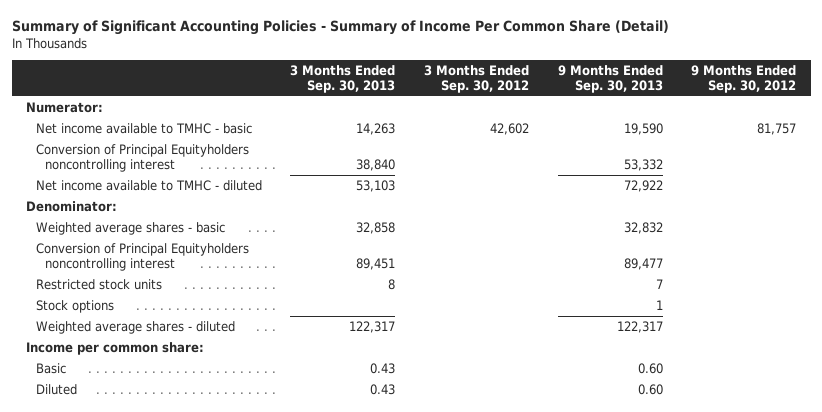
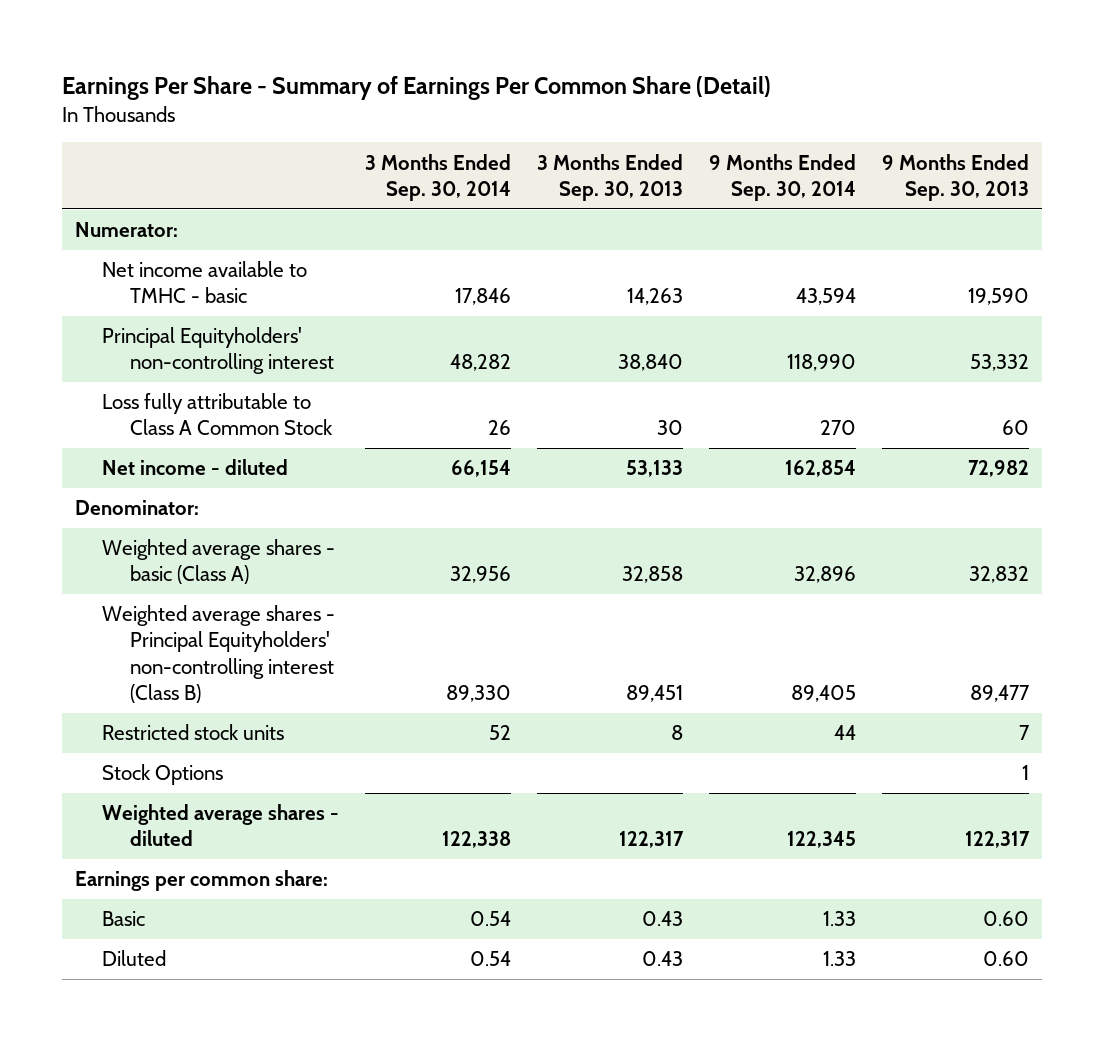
- Summary of Significant Accounting Policies - Summary of Income Per Common Share (Detail)
+ Earnings Per Share - Summary of Earnings Per Common Share (Detail)
- | 3 Months Ended Sep. 30, 2013 | 3 Months Ended Sep. 30, 2012 | 9 Months Ended Sep. 30, 2013 | 9 Months Ended Sep. 30, 2012
+ | 3 Months Ended Sep. 30, 2014 | 3 Months Ended Sep. 30, 2013 | 9 Months Ended Sep. 30, 2014 | 9 Months Ended Sep. 30, 2013
- Conversion of Principal Equityholders noncontrolling interest | 38,840 | | 53,332 |
- Net income available to TMHC - diluted | 53,103 | | 72,922 |
+ Principal Equityholders' non-controlling interest | 48,282 | 38,840 | 118,990 | 53,332
+ Loss fully attributable to Class A Common Stock | 26 | 30 | 270 | 60
+ Net income - diluted | 66,154 | 53,133 | 162,854 | 72,982
- Weighted average shares - basic | 32,858 | | 32,832 |
- Conversion of Principal Equityholders noncontrolling interest | 89,451 | | 89,477 |
+ Weighted average shares - basic (Class A) | 32,956 | 32,858 | 32,896 | 32,832
+ Weighted average shares - Principal Equityholders' non-controlling interest (Class B) | 89,330 | 89,451 | 89,405 | 89,477
- Stock options | | | 1 |
+ Stock Options | | | | 1
- Income per common share:
+ Earnings per common share:

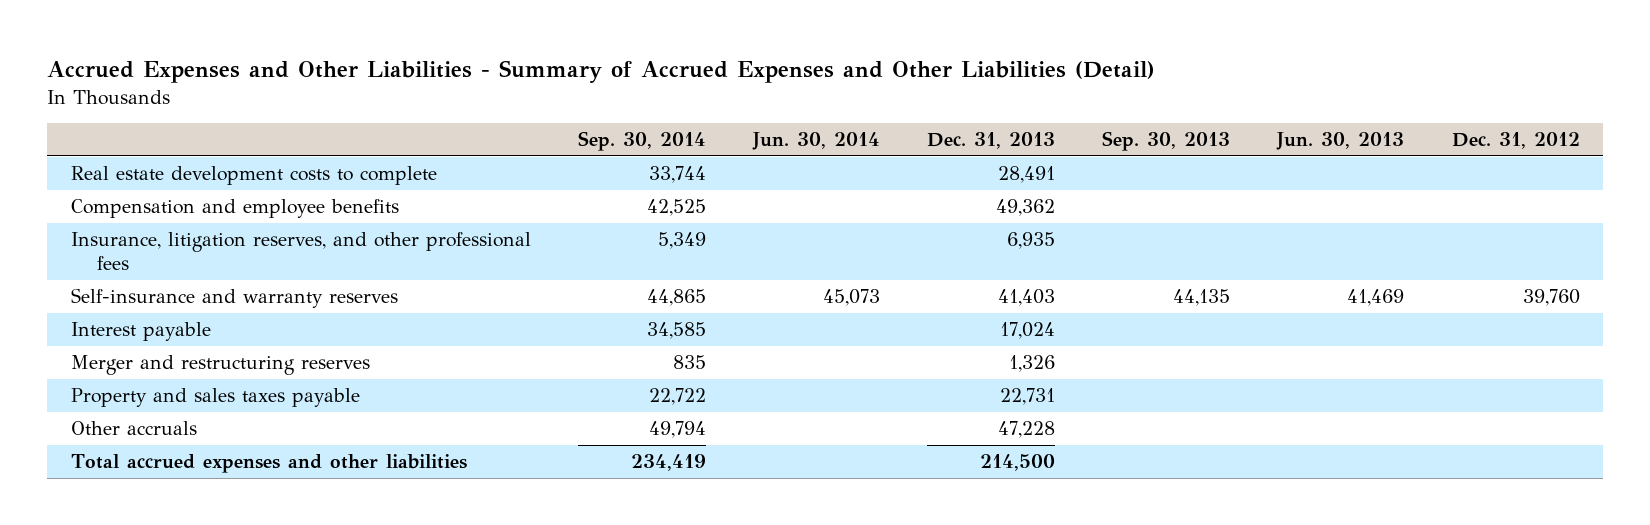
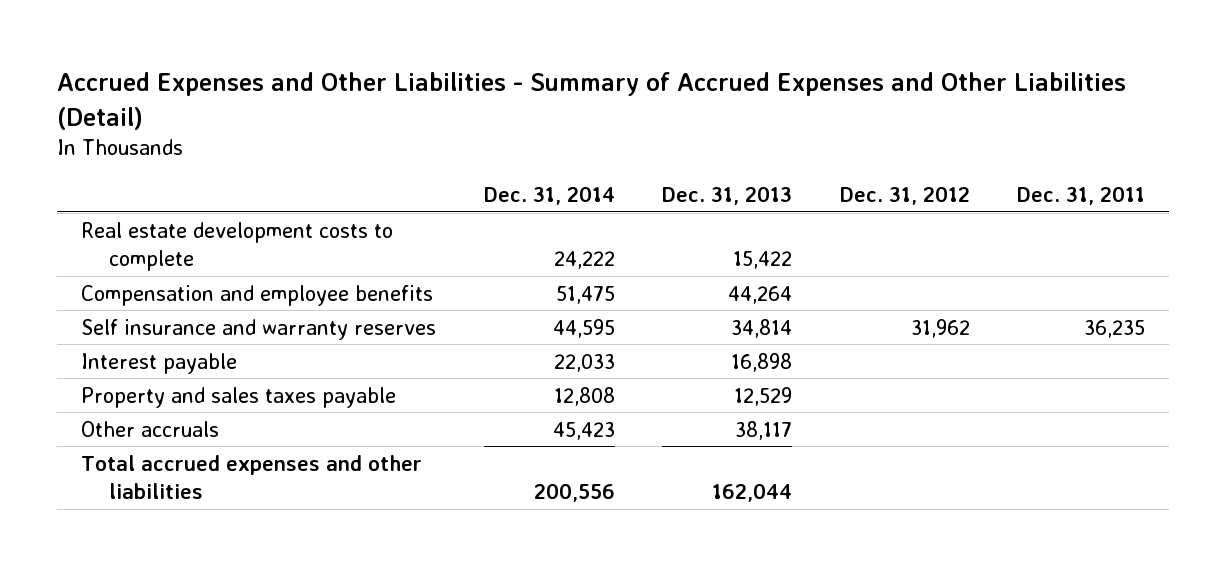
- | Sep. 30, 2014 | Jun. 30, 2014 | Dec. 31, 2013 | Sep. 30, 2013 | Jun. 30, 2013 | Dec. 31, 2012
+ | Dec. 31, 2014 | Dec. 31, 2013 | Dec. 31, 2012 | Dec. 31, 2011
- Real estate development costs to complete | 33,744 | | 28,491 | | |
- Compensation and employee benefits | 42,525 | | 49,362 | | |
- Insurance, litigation reserves, and other professional fees | 5,349 | | 6,935 | | |
- Self-insurance and warranty reserves | 44,865 | 45,073 | 41,403 | 44,135 | 41,469 | 39,760
- Interest payable | 34,585 | | 17,024 | | |
- Merger and restructuring reserves | 835 | | 1,326 | | |
- Property and sales taxes payable | 22,722 | | 22,731 | | |
- Other accruals | 49,794 | | 47,228 | | |
- Total accrued expenses and other liabilities | 234,419 | | 214,500 | | |
+ Real estate development costs to complete | 24,222 | 15,422 | |
+ Compensation and employee benefits | 51,475 | 44,264 | |
+ Self insurance and warranty reserves | 44,595 | 34,814 | 31,962 | 36,235
+ Interest payable | 22,033 | 16,898 | |
+ Property and sales taxes payable | 12,808 | 12,529 | |
+ Other accruals | 45,423 | 38,117 | |
+ Total accrued expenses and other liabilities | 200,556 | 162,044 | |

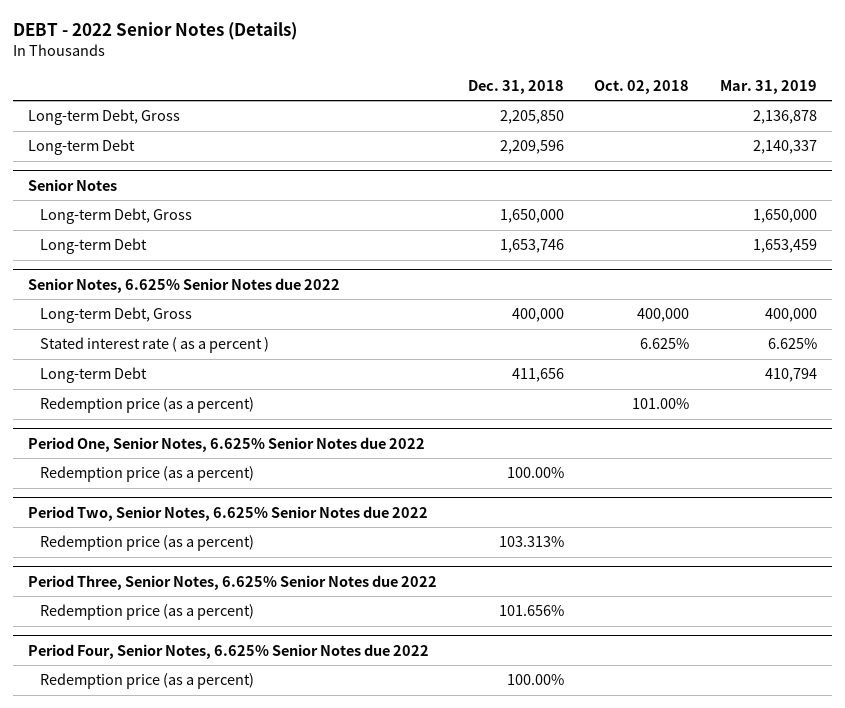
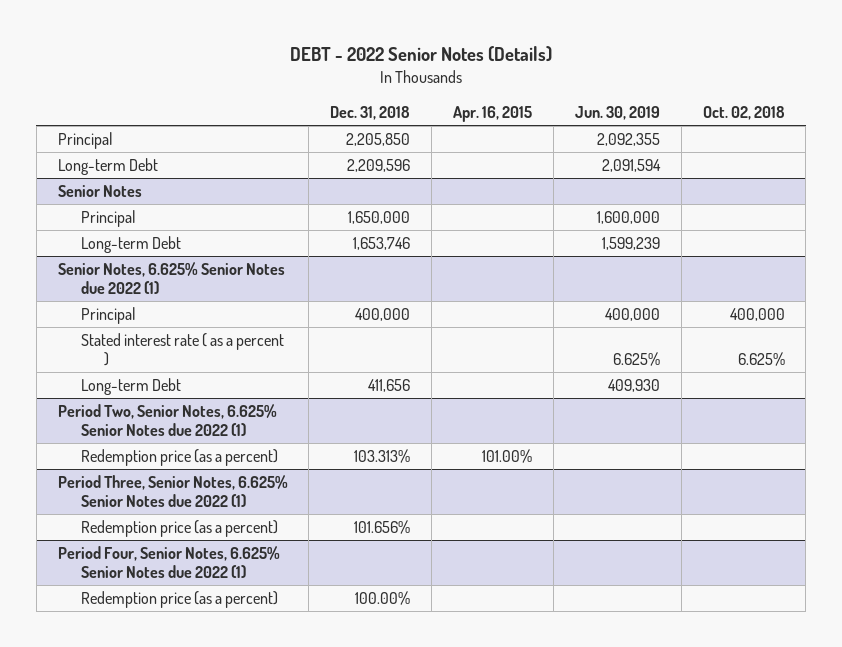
- | Dec. 31, 2018 | Oct. 02, 2018 | Mar. 31, 2019
+ | Dec. 31, 2018 | Apr. 16, 2015 | Jun. 30, 2019 | Oct. 02, 2018
- Long-term Debt, Gross | 2,205,850 | | 2,136,878
+ Principal | 2,205,850 | | 2,092,355 |
@ Senior Notes
- Long-term Debt, Gross | 1,650,000 | | 1,650,000
+ Principal | 1,650,000 | | 1,600,000 |
- Senior Notes, 6.625% Senior Notes due 2022
- Long-term Debt, Gross | 400,000 | 400,000 | 400,000
+ Senior Notes, 6.625% Senior Notes due 2022 (1)
+ Principal | 400,000 | | 400,000 | 400,000
- Redemption price (as a percent) | | 101.00% |
- Period One, Senior Notes, 6.625% Senior Notes due 2022
- Redemption price (as a percent) | 100.00% | |
- Period Two, Senior Notes, 6.625% Senior Notes due 2022
+ Period Two, Senior Notes, 6.625% Senior Notes due 2022 (1)
- Period Three, Senior Notes, 6.625% Senior Notes due 2022
+ Period Three, Senior Notes, 6.625% Senior Notes due 2022 (1)
- Period Four, Senior Notes, 6.625% Senior Notes due 2022
+ Period Four, Senior Notes, 6.625% Senior Notes due 2022 (1)

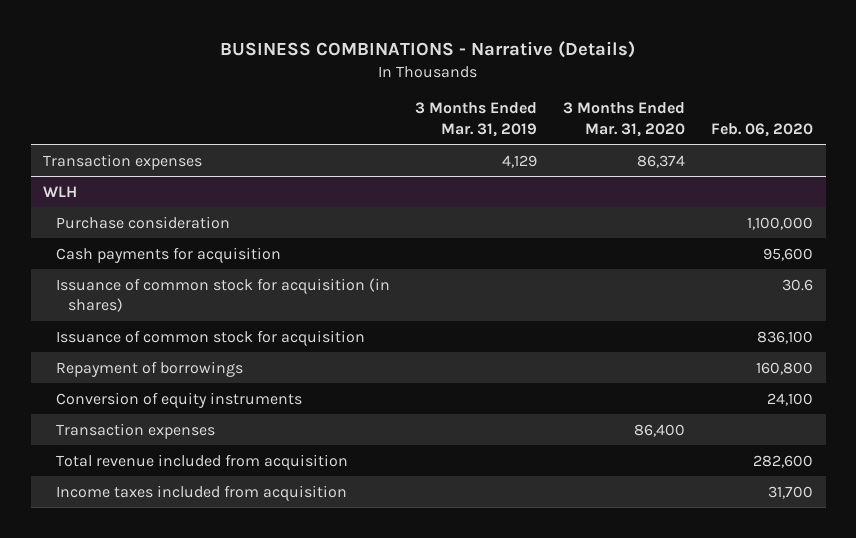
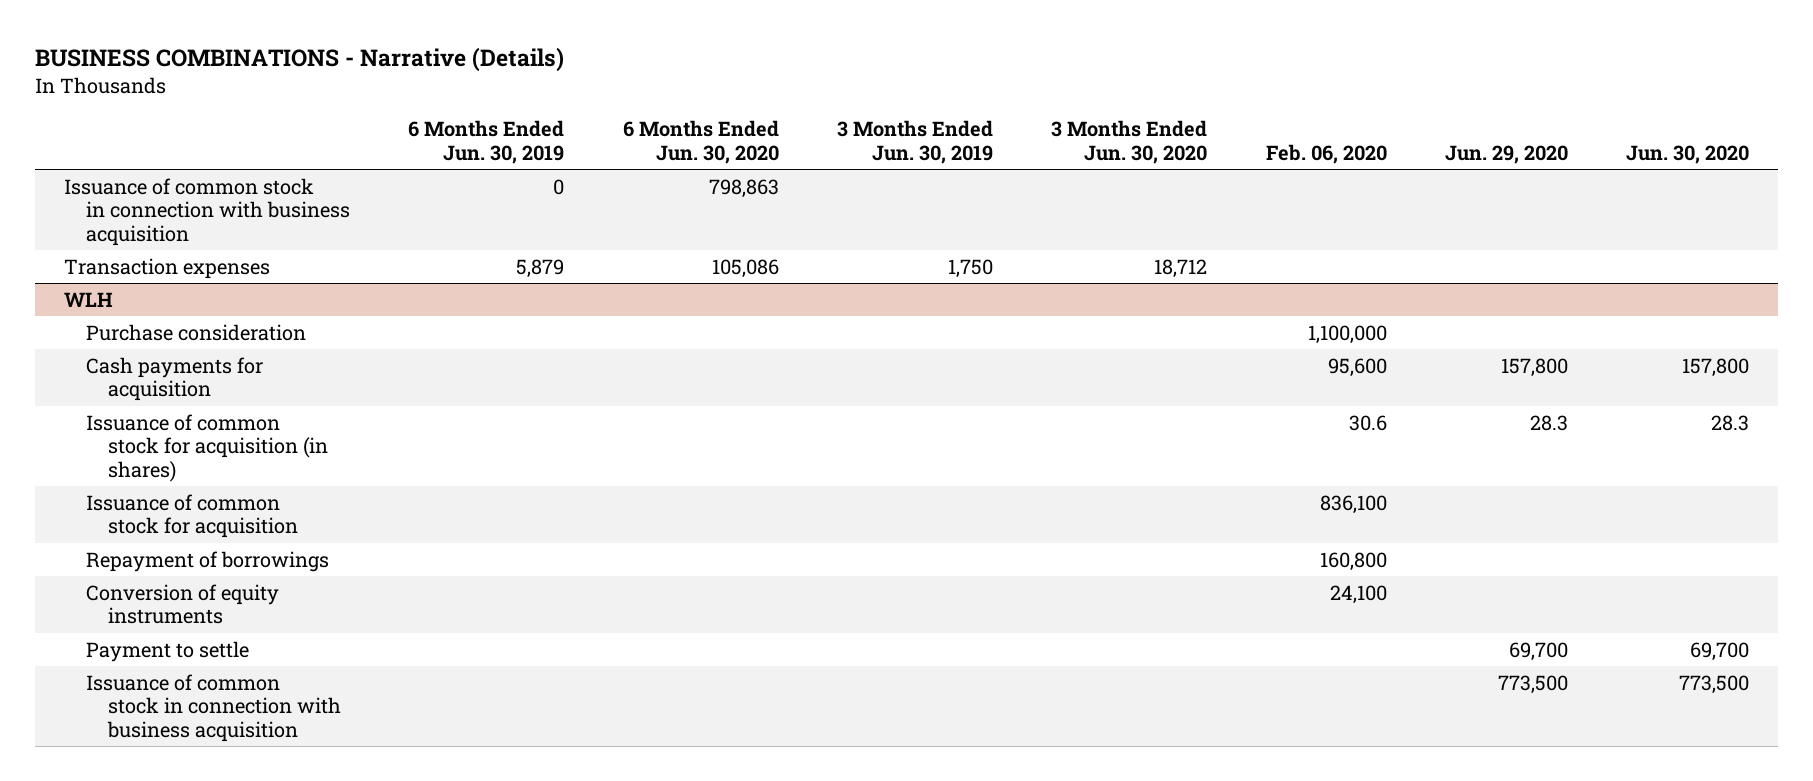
- | 3 Months Ended Mar. 31, 2019 | 3 Months Ended Mar. 31, 2020 | Feb. 06, 2020
+ | 6 Months Ended Jun. 30, 2019 | 6 Months Ended Jun. 30, 2020 | 3 Months Ended Jun. 30, 2019 | 3 Months Ended Jun. 30, 2020 | Feb. 06, 2020 | Jun. 29, 2020 | Jun. 30, 2020
+ Issuance of common stock in connection with business acquisition | 0 | 798,863 | | | | |
@ WLH
- Transaction expenses | | 86,400 |
- Total revenue included from acquisition | | | 282,600
- Income taxes included from acquisition | | | 31,700
+ Payment to settle | | | | | | 69,700 | 69,700
+ Issuance of common stock in connection with business acquisition | | | | | | 773,500 | 773,500

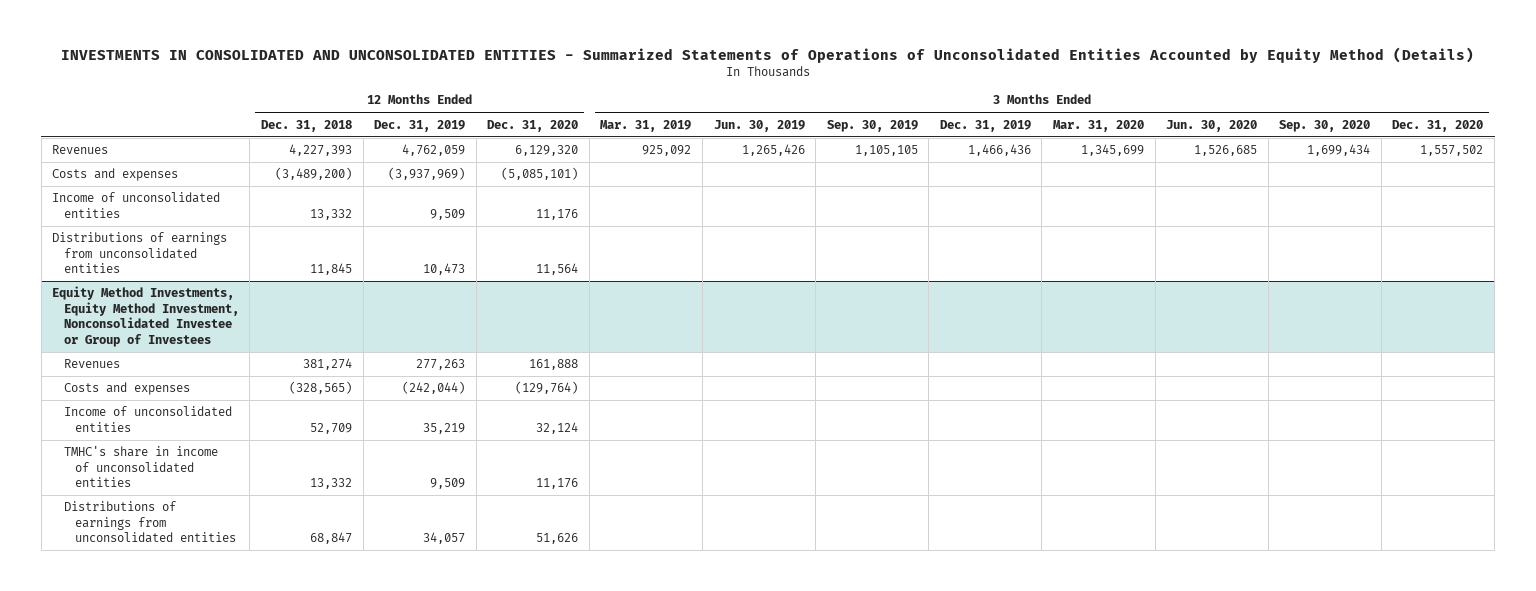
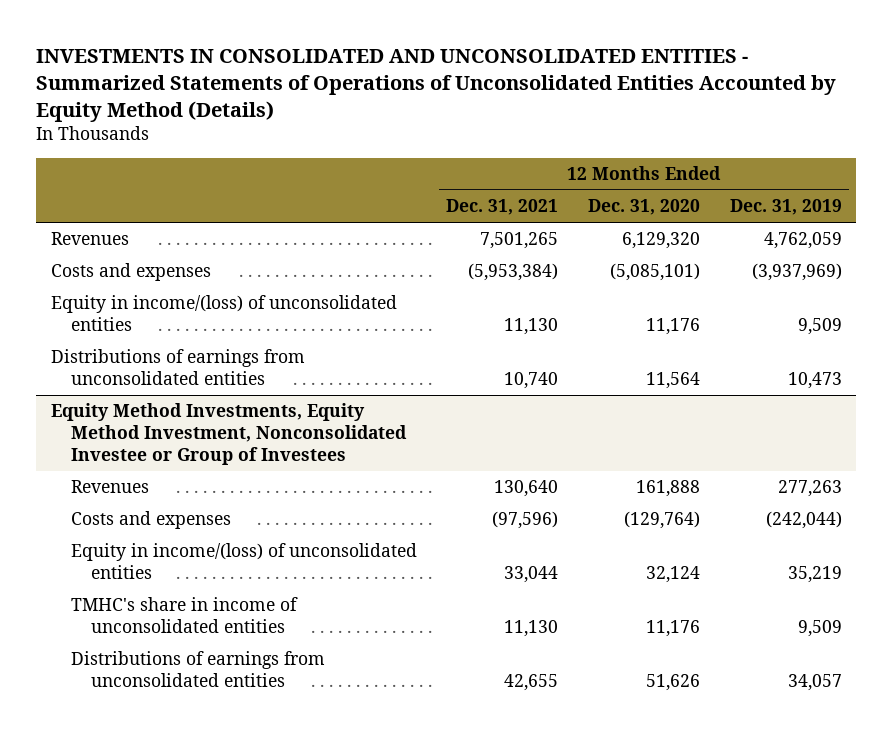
- | 12 Months Ended Dec. 31, 2018 | 12 Months Ended Dec. 31, 2019 | 12 Months Ended Dec. 31, 2020 | 3 Months Ended Mar. 31, 2019 | 3 Months Ended Jun. 30, 2019 | 3 Months Ended Sep. 30, 2019 | 3 Months Ended Dec. 31, 2019 | 3 Months Ended Mar. 31, 2020 | 3 Months Ended Jun. 30, 2020 | 3 Months Ended Sep. 30, 2020 | 3 Months Ended Dec. 31, 2020
+ | 12 Months Ended Dec. 31, 2021 | 12 Months Ended Dec. 31, 2020 | 12 Months Ended Dec. 31, 2019
- Income of unconsolidated entities | 13,332 | 9,509 | 11,176 | | | | | | | |
+ Equity in income/(loss) of unconsolidated entities | 11,130 | 11,176 | 9,509
@ Equity Method Investments, Equity Method Investment, Nonconsolidated Investee or Group of Investees
- Income of unconsolidated entities | 52,709 | 35,219 | 32,124 | | | | | | | |
+ Equity in income/(loss) of unconsolidated entities | 33,044 | 32,124 | 35,219

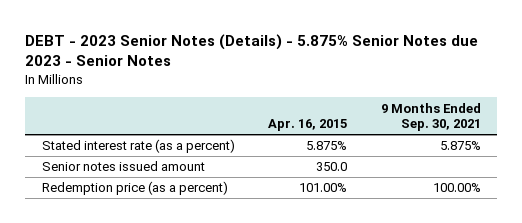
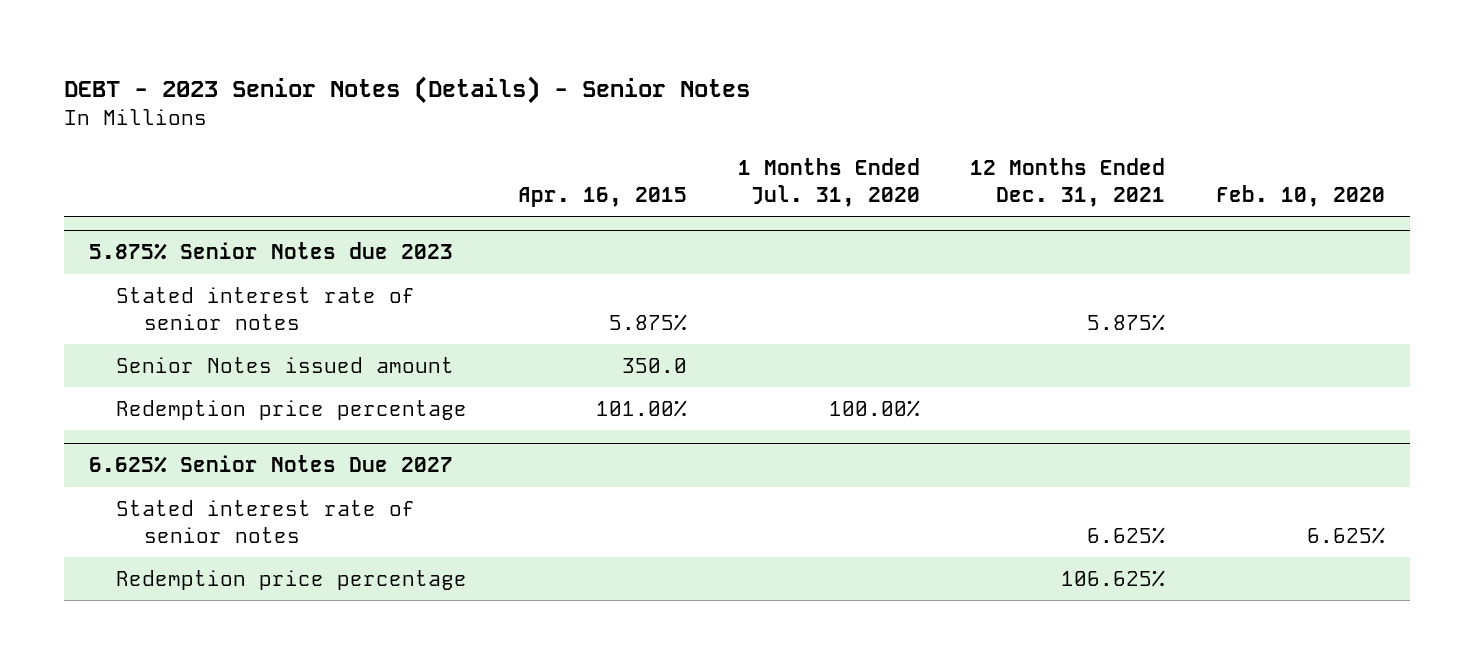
- DEBT - 2023 Senior Notes (Details) - 5.875% Senior Notes due 2023 - Senior Notes
+ DEBT - 2023 Senior Notes (Details) - Senior Notes
- | Apr. 16, 2015 | 9 Months Ended Sep. 30, 2021
+ | Apr. 16, 2015 | 1 Months Ended Jul. 31, 2020 | 12 Months Ended Dec. 31, 2021 | Feb. 10, 2020
- Stated interest rate (as a percent) | 5.875% | 5.875%
- Senior notes issued amount | 350.0 |
- Redemption price (as a percent) | 101.00% | 100.00%
+ 5.875% Senior Notes due 2023
+ Stated interest rate of senior notes | 5.875% | | 5.875% |
+ Senior Notes issued amount | 350.0 | | |
+ Redemption price percentage | 101.00% | 100.00% | |
+ 6.625% Senior Notes Due 2027
+ Stated interest rate of senior notes | | | 6.625% | 6.625%
+ Redemption price percentage | | | 106.625% |

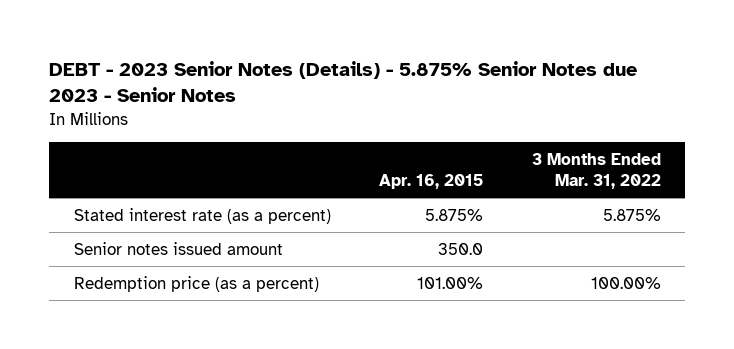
- DEBT - 2023 Senior Notes (Details) - Senior Notes
+ DEBT - 2023 Senior Notes (Details) - 5.875% Senior Notes due 2023 - Senior Notes
- | Apr. 16, 2015 | 1 Months Ended Jul. 31, 2020 | 12 Months Ended Dec. 31, 2021 | Feb. 10, 2020
+ | Apr. 16, 2015 | 3 Months Ended Mar. 31, 2022
- 5.875% Senior Notes due 2023
- Stated interest rate of senior notes | 5.875% | | 5.875% |
- Senior Notes issued amount | 350.0 | | |
- Redemption price percentage | 101.00% | 100.00% | |
- 6.625% Senior Notes Due 2027
- Stated interest rate of senior notes | | | 6.625% | 6.625%
- Redemption price percentage | | | 106.625% |
+ Stated interest rate (as a percent) | 5.875% | 5.875%
+ Senior notes issued amount | 350.0 |
+ Redemption price (as a percent) | 101.00% | 100.00%

